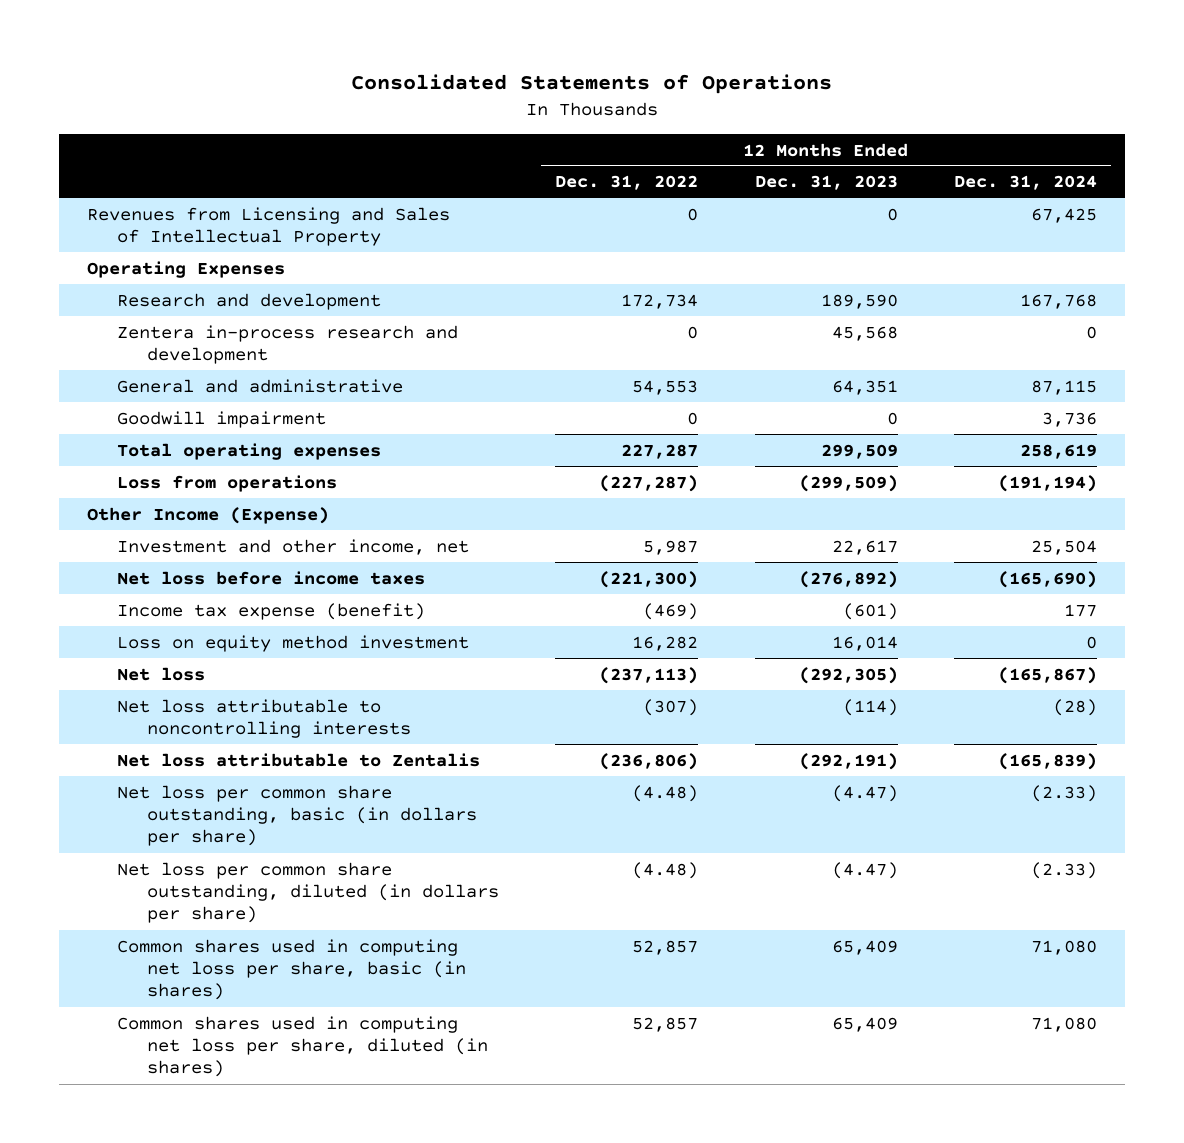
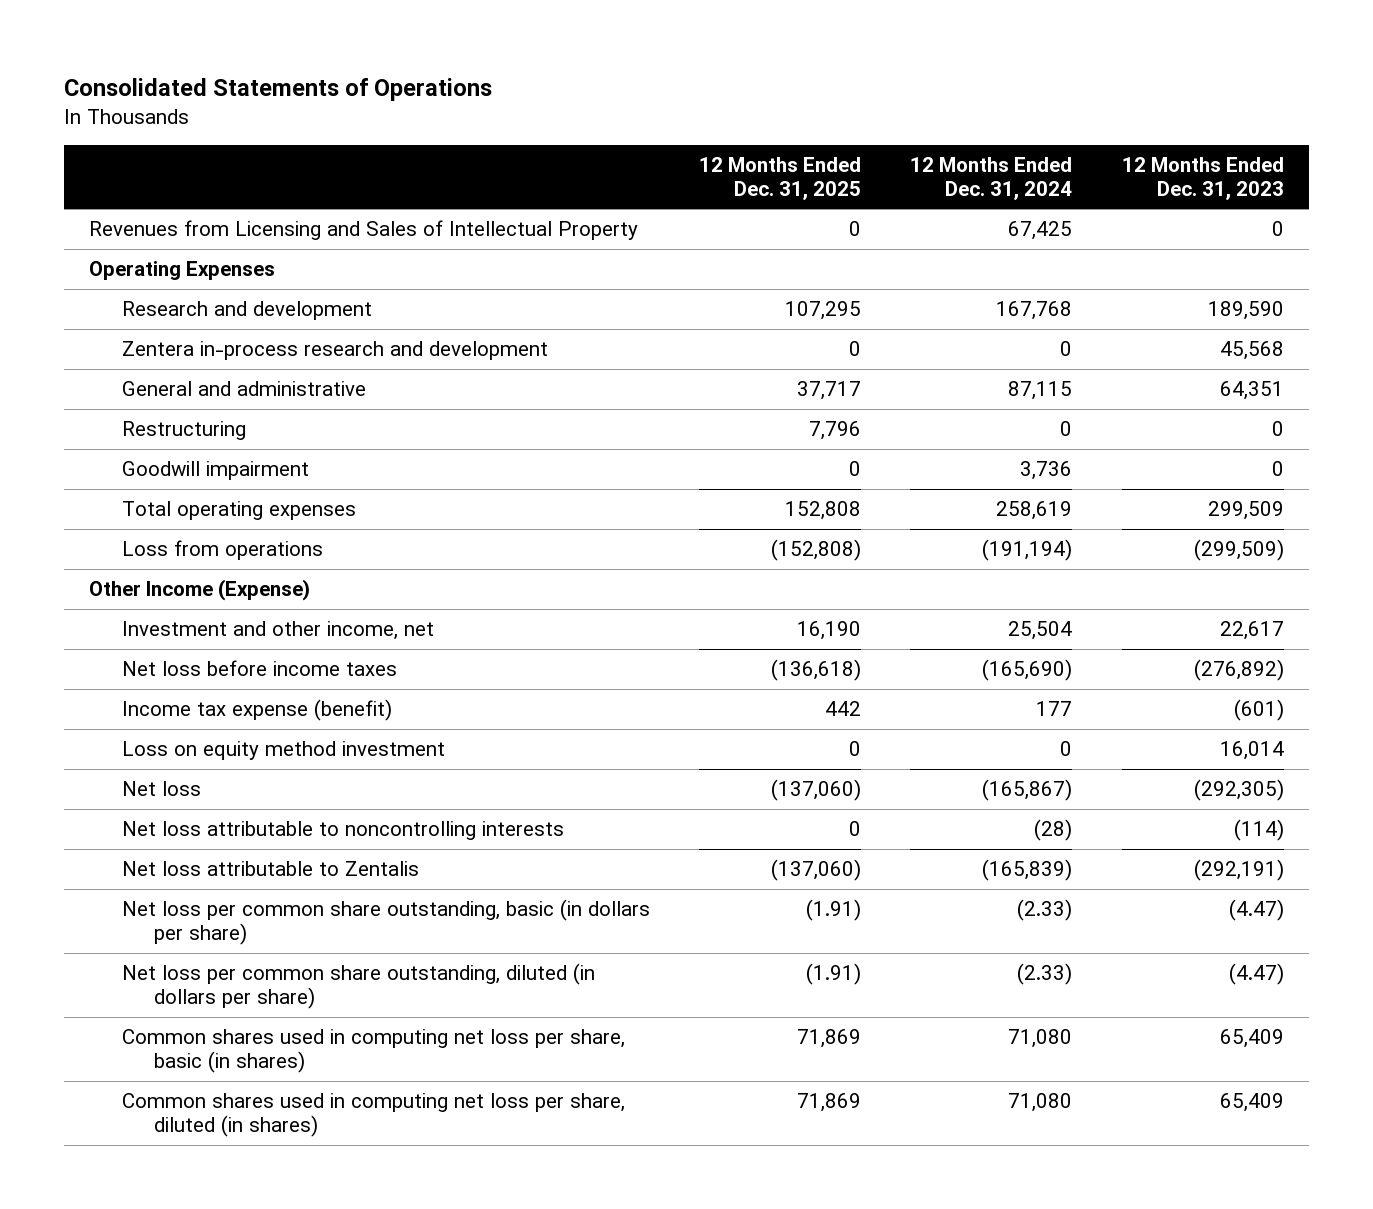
- | 12 Months Ended Dec. 31, 2022 | 12 Months Ended Dec. 31, 2023 | 12 Months Ended Dec. 31, 2024
+ | 12 Months Ended Dec. 31, 2025 | 12 Months Ended Dec. 31, 2024 | 12 Months Ended Dec. 31, 2023
+ Restructuring | 7,796 | 0 | 0

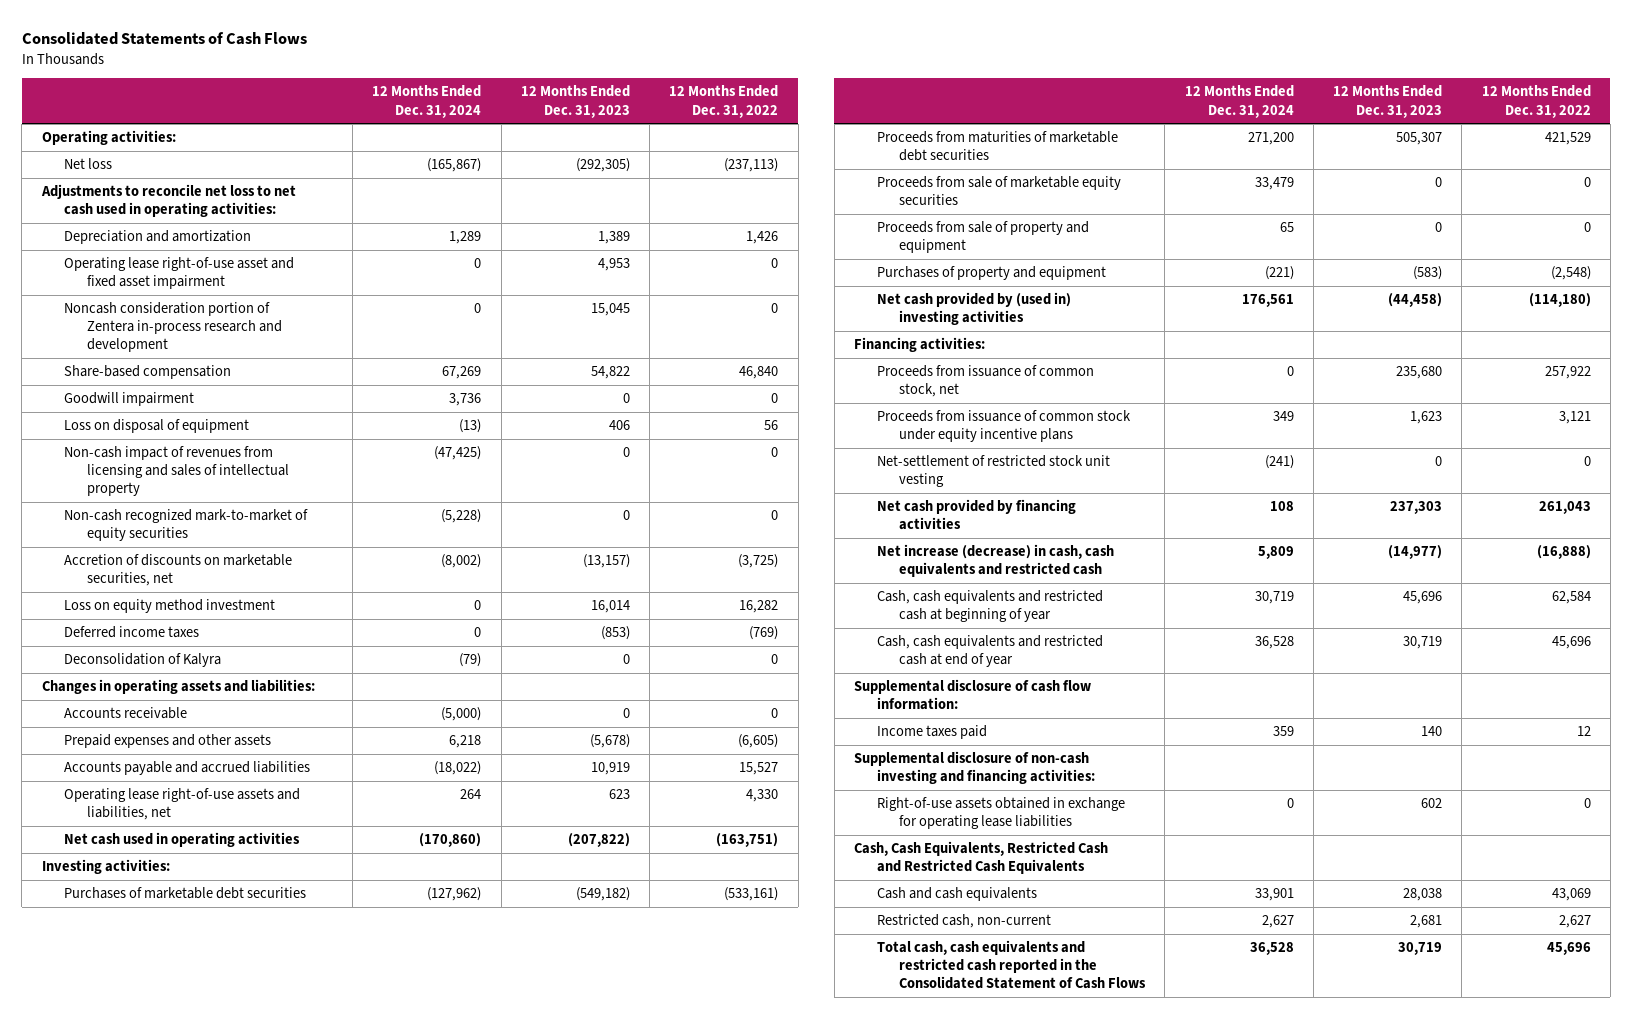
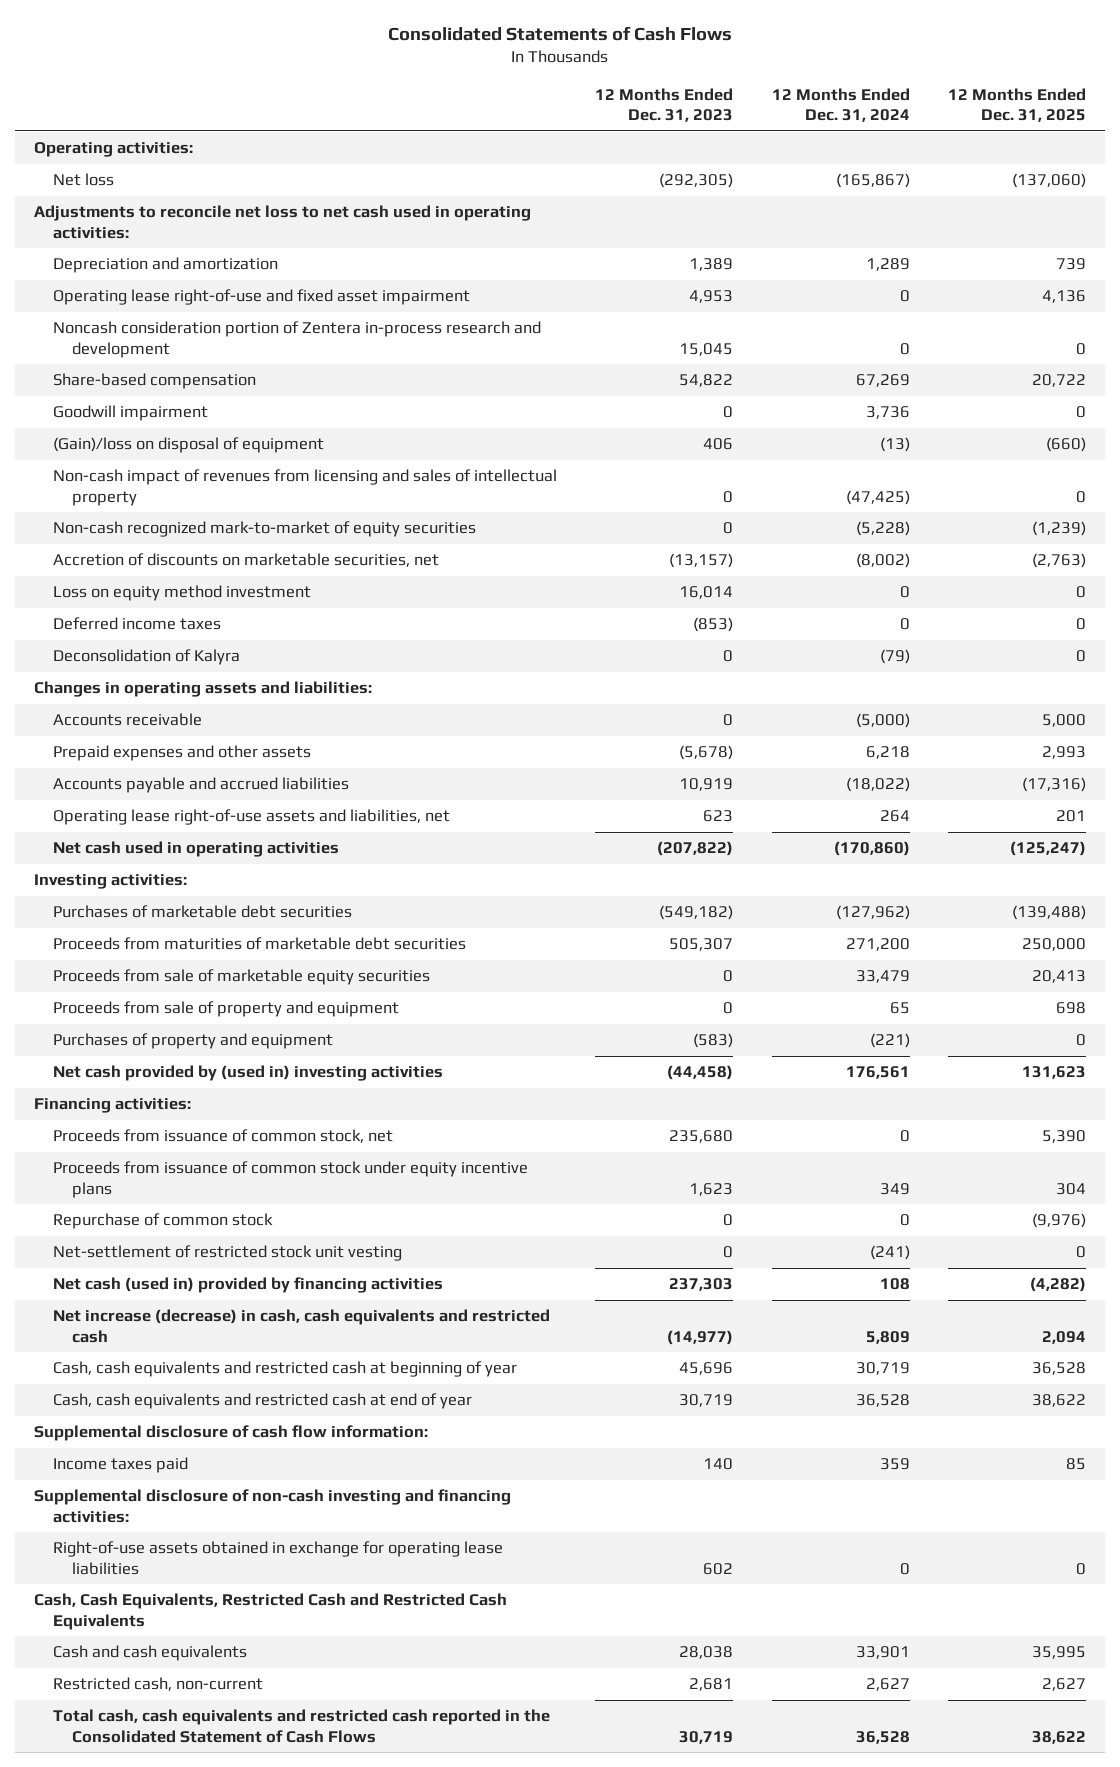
- | 12 Months Ended Dec. 31, 2024 | 12 Months Ended Dec. 31, 2023 | 12 Months Ended Dec. 31, 2022
+ | 12 Months Ended Dec. 31, 2023 | 12 Months Ended Dec. 31, 2024 | 12 Months Ended Dec. 31, 2025
- Operating lease right-of-use asset and fixed asset impairment | 0 | 4,953 | 0
+ Operating lease right-of-use and fixed asset impairment | 4,953 | 0 | 4,136
- Loss on disposal of equipment | (13) | 406 | 56
+ (Gain)/loss on disposal of equipment | 406 | (13) | (660)
+ Repurchase of common stock | 0 | 0 | (9,976)
- Net cash provided by financing activities | 108 | 237,303 | 261,043
+ Net cash (used in) provided by financing activities | 237,303 | 108 | (4,282)

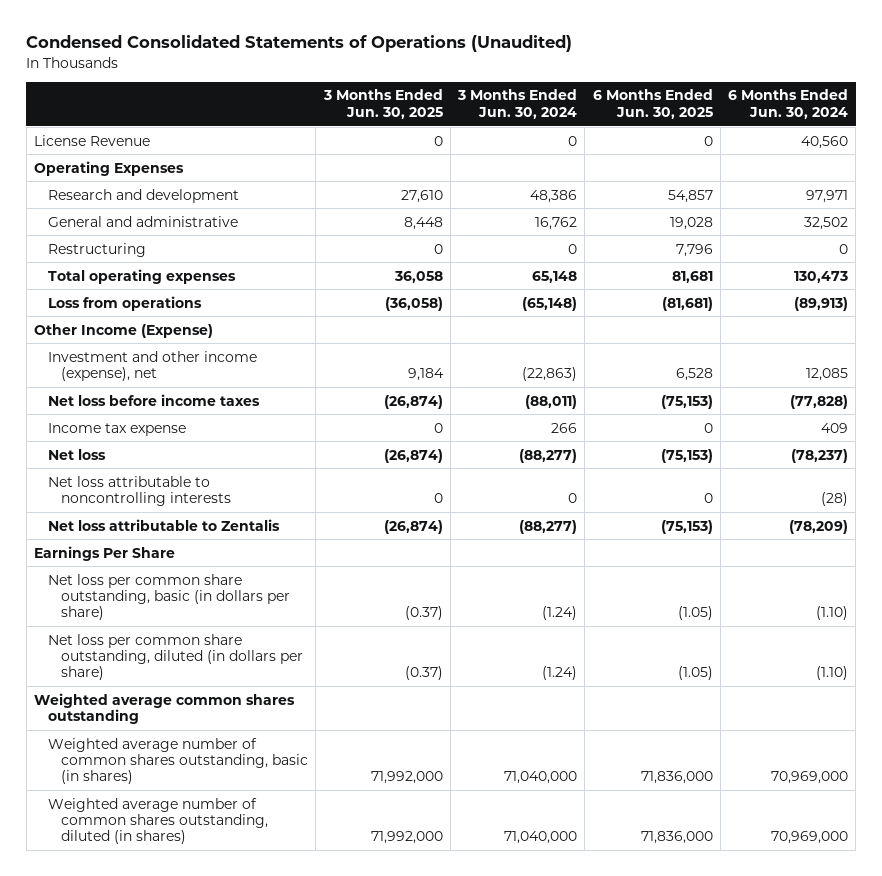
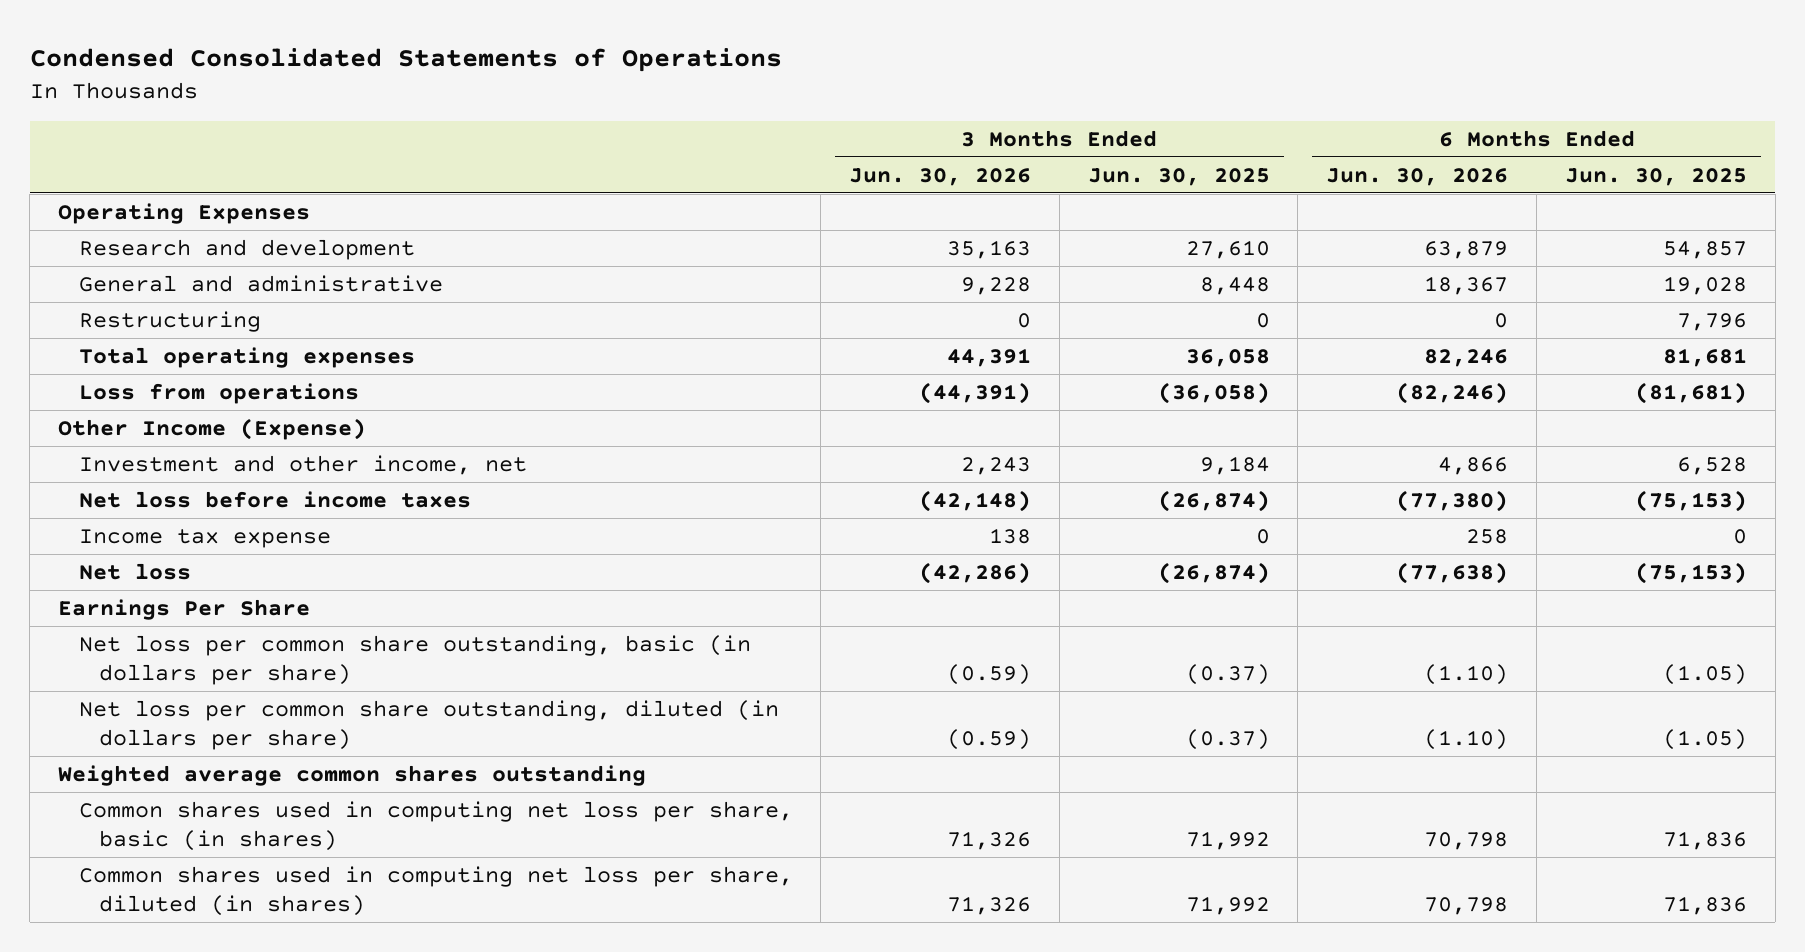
- Condensed Consolidated Statements of Operations (Unaudited)
+ Condensed Consolidated Statements of Operations
- | 3 Months Ended Jun. 30, 2025 | 3 Months Ended Jun. 30, 2024 | 6 Months Ended Jun. 30, 2025 | 6 Months Ended Jun. 30, 2024
+ | 3 Months Ended Jun. 30, 2026 | 3 Months Ended Jun. 30, 2025 | 6 Months Ended Jun. 30, 2026 | 6 Months Ended Jun. 30, 2025
- License Revenue | 0 | 0 | 0 | 40,560
- Investment and other income (expense), net | 9,184 | (22,863) | 6,528 | 12,085
+ Investment and other income, net | 2,243 | 9,184 | 4,866 | 6,528
- Net loss attributable to noncontrolling interests | 0 | 0 | 0 | (28)
- Net loss attributable to Zentalis | (26,874) | (88,277) | (75,153) | (78,209)
- Weighted average number of common shares outstanding, basic (in shares) | 71,992,000 | 71,040,000 | 71,836,000 | 70,969,000
- Weighted average number of common shares outstanding, diluted (in shares) | 71,992,000 | 71,040,000 | 71,836,000 | 70,969,000
+ Common shares used in computing net loss per share, basic (in shares) | 71,326 | 71,992 | 70,798 | 71,836
+ Common shares used in computing net loss per share, diluted (in shares) | 71,326 | 71,992 | 70,798 | 71,836

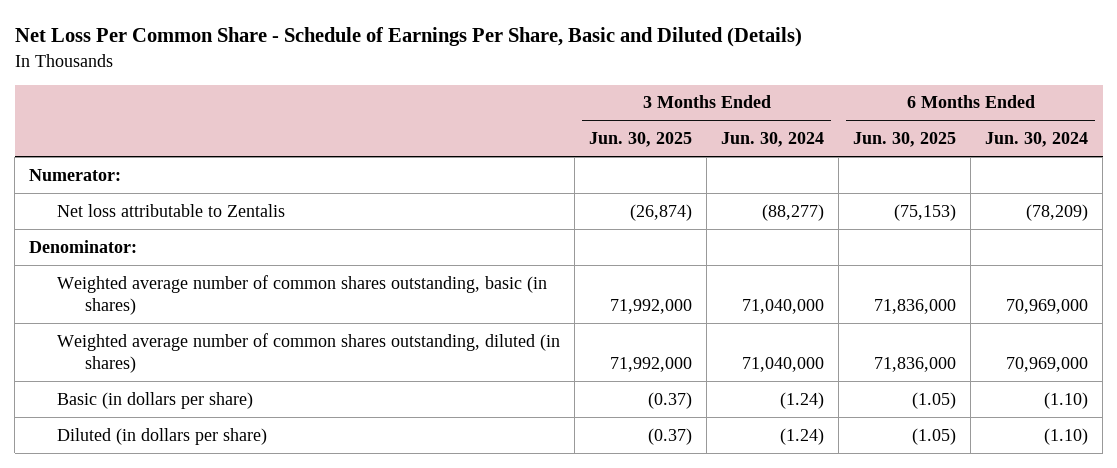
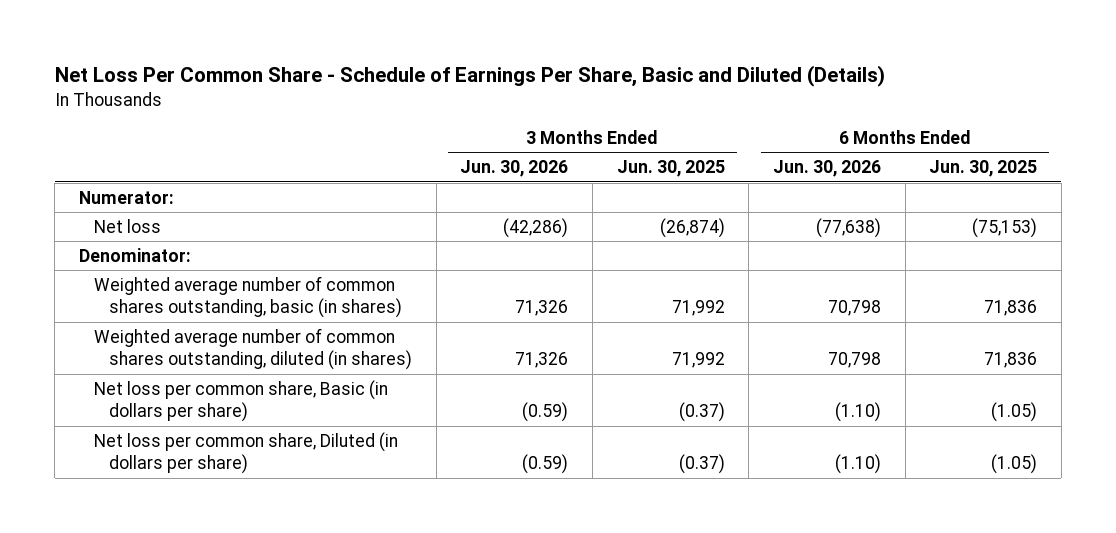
- | 3 Months Ended Jun. 30, 2025 | 3 Months Ended Jun. 30, 2024 | 6 Months Ended Jun. 30, 2025 | 6 Months Ended Jun. 30, 2024
+ | 3 Months Ended Jun. 30, 2026 | 3 Months Ended Jun. 30, 2025 | 6 Months Ended Jun. 30, 2026 | 6 Months Ended Jun. 30, 2025
- Net loss attributable to Zentalis | (26,874) | (88,277) | (75,153) | (78,209)
+ Net loss | (42,286) | (26,874) | (77,638) | (75,153)
- Weighted average number of common shares outstanding, basic (in shares) | 71,992,000 | 71,040,000 | 71,836,000 | 70,969,000
- Weighted average number of common shares outstanding, diluted (in shares) | 71,992,000 | 71,040,000 | 71,836,000 | 70,969,000
- Basic (in dollars per share) | (0.37) | (1.24) | (1.05) | (1.10)
- Diluted (in dollars per share) | (0.37) | (1.24) | (1.05) | (1.10)
+ Weighted average number of common shares outstanding, basic (in shares) | 71,326 | 71,992 | 70,798 | 71,836
+ Weighted average number of common shares outstanding, diluted (in shares) | 71,326 | 71,992 | 70,798 | 71,836
+ Net loss per common share, Basic (in dollars per share) | (0.59) | (0.37) | (1.10) | (1.05)
+ Net loss per common share, Diluted (in dollars per share) | (0.59) | (0.37) | (1.10) | (1.05)

